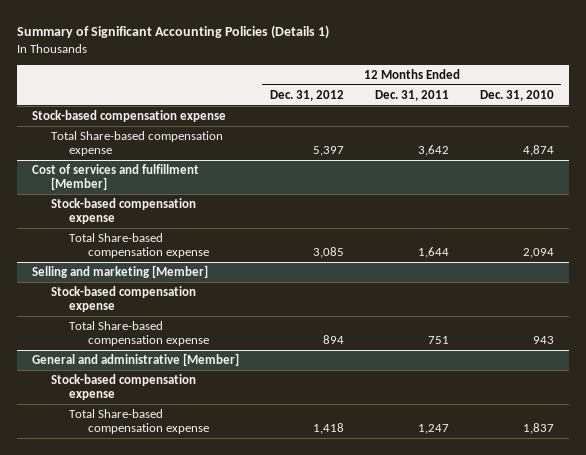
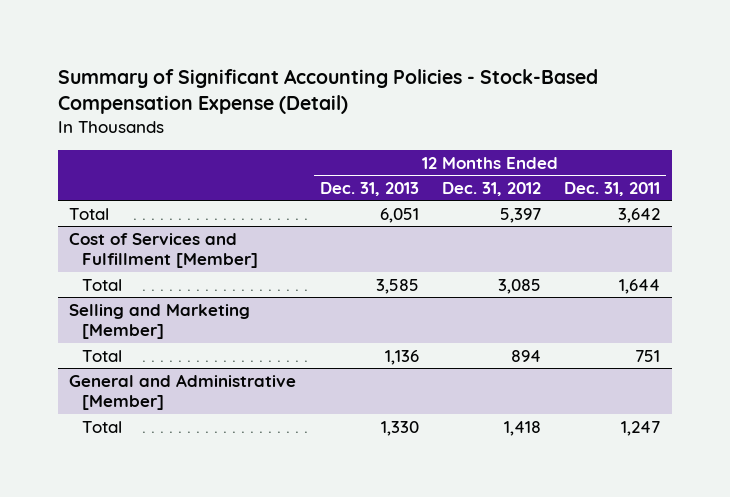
- Summary of Significant Accounting Policies (Details 1)
+ Summary of Significant Accounting Policies - Stock-Based Compensation Expense (Detail)
- | 12 Months Ended Dec. 31, 2012 | 12 Months Ended Dec. 31, 2011 | 12 Months Ended Dec. 31, 2010
+ | 12 Months Ended Dec. 31, 2013 | 12 Months Ended Dec. 31, 2012 | 12 Months Ended Dec. 31, 2011
- Stock-based compensation expense
- Total Share-based compensation expense | 5,397 | 3,642 | 4,874
- Cost of services and fulfillment [Member]
- Stock-based compensation expense
- Total Share-based compensation expense | 3,085 | 1,644 | 2,094
- Selling and marketing [Member]
- Stock-based compensation expense
- Total Share-based compensation expense | 894 | 751 | 943
- General and administrative [Member]
- Stock-based compensation expense
- Total Share-based compensation expense | 1,418 | 1,247 | 1,837
+ Total | 6,051 | 5,397 | 3,642
+ Cost of Services and Fulfillment [Member]
+ Total | 3,585 | 3,085 | 1,644
+ Selling and Marketing [Member]
+ Total | 1,136 | 894 | 751
+ General and Administrative [Member]
+ Total | 1,330 | 1,418 | 1,247

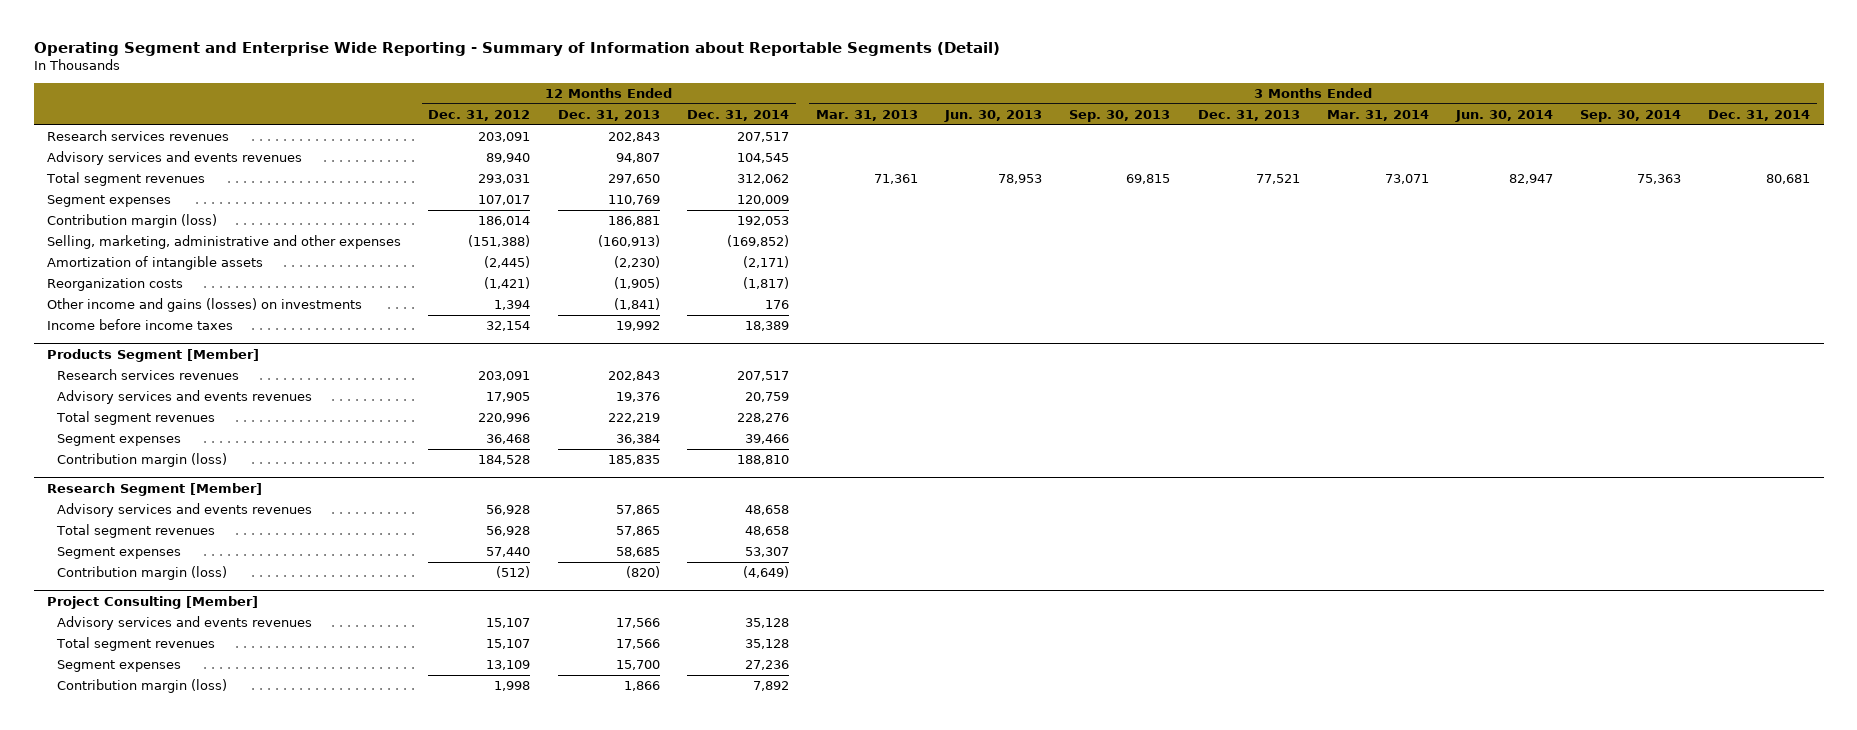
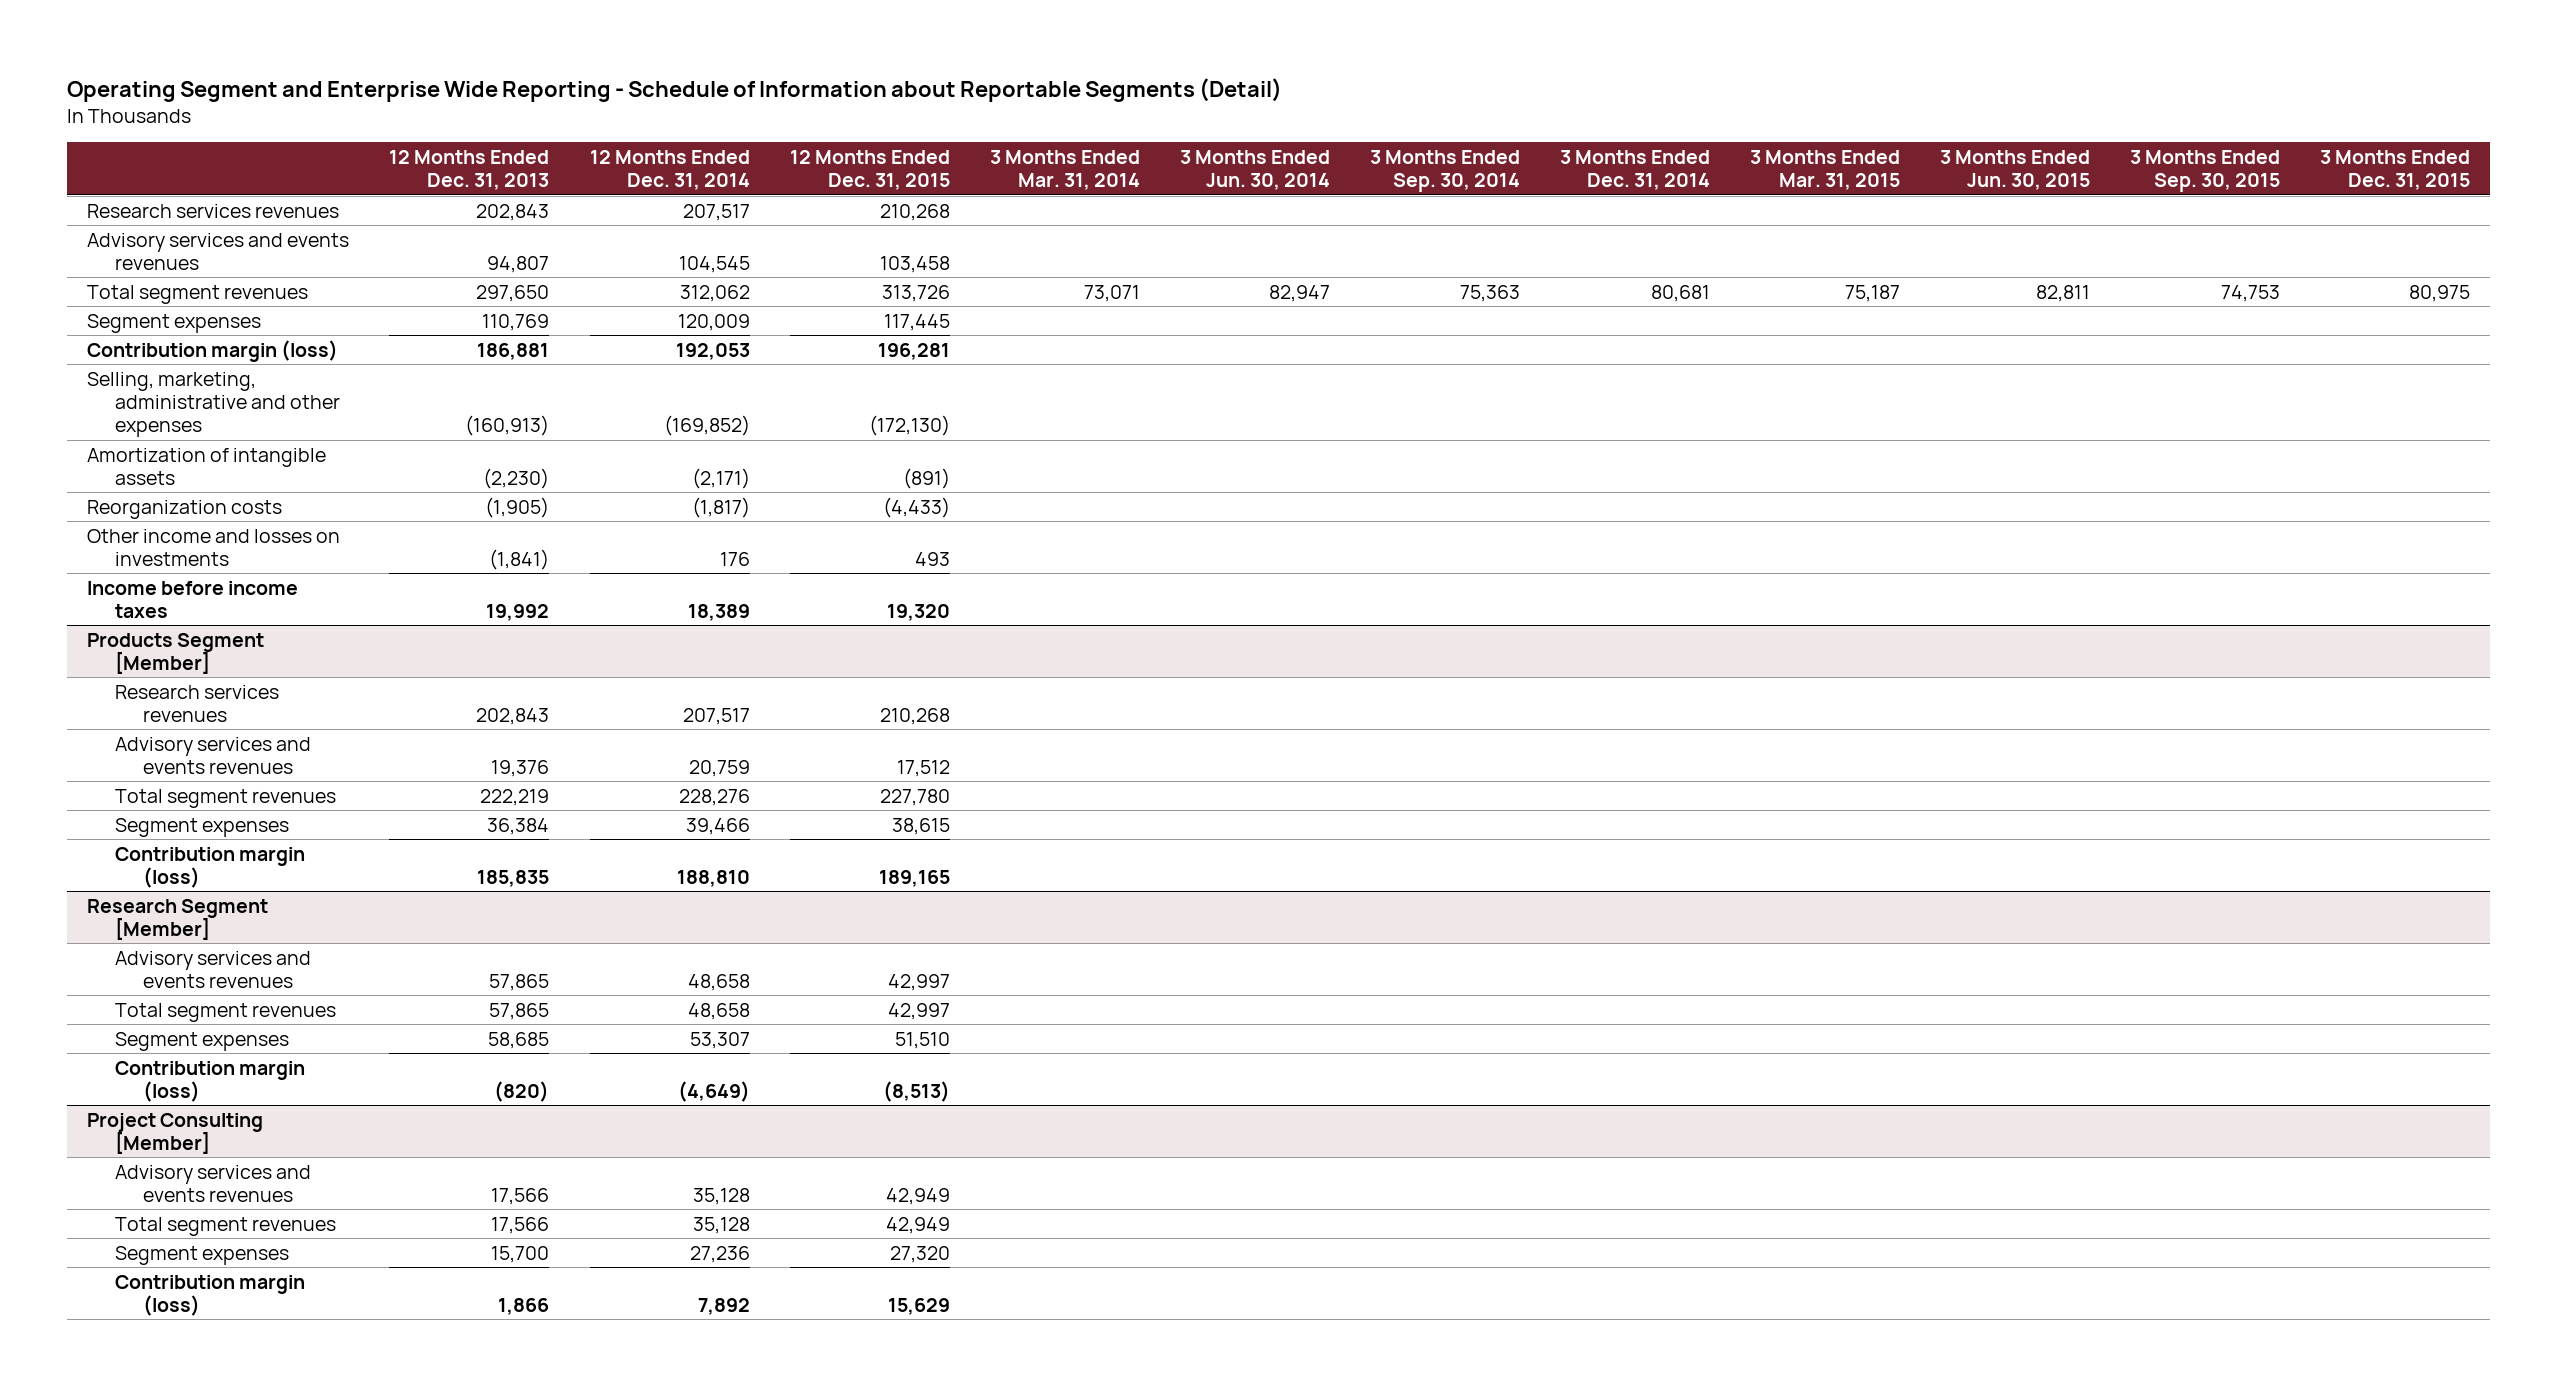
- Operating Segment and Enterprise Wide Reporting - Summary of Information about Reportable Segments (Detail)
+ Operating Segment and Enterprise Wide Reporting - Schedule of Information about Reportable Segments (Detail)
- | 12 Months Ended Dec. 31, 2012 | 12 Months Ended Dec. 31, 2013 | 12 Months Ended Dec. 31, 2014 | 3 Months Ended Mar. 31, 2013 | 3 Months Ended Jun. 30, 2013 | 3 Months Ended Sep. 30, 2013 | 3 Months Ended Dec. 31, 2013 | 3 Months Ended Mar. 31, 2014 | 3 Months Ended Jun. 30, 2014 | 3 Months Ended Sep. 30, 2014 | 3 Months Ended Dec. 31, 2014
+ | 12 Months Ended Dec. 31, 2013 | 12 Months Ended Dec. 31, 2014 | 12 Months Ended Dec. 31, 2015 | 3 Months Ended Mar. 31, 2014 | 3 Months Ended Jun. 30, 2014 | 3 Months Ended Sep. 30, 2014 | 3 Months Ended Dec. 31, 2014 | 3 Months Ended Mar. 31, 2015 | 3 Months Ended Jun. 30, 2015 | 3 Months Ended Sep. 30, 2015 | 3 Months Ended Dec. 31, 2015
- Other income and gains (losses) on investments | 1,394 | (1,841) | 176 | | | | | | | |
+ Other income and losses on investments | (1,841) | 176 | 493 | | | | | | | |

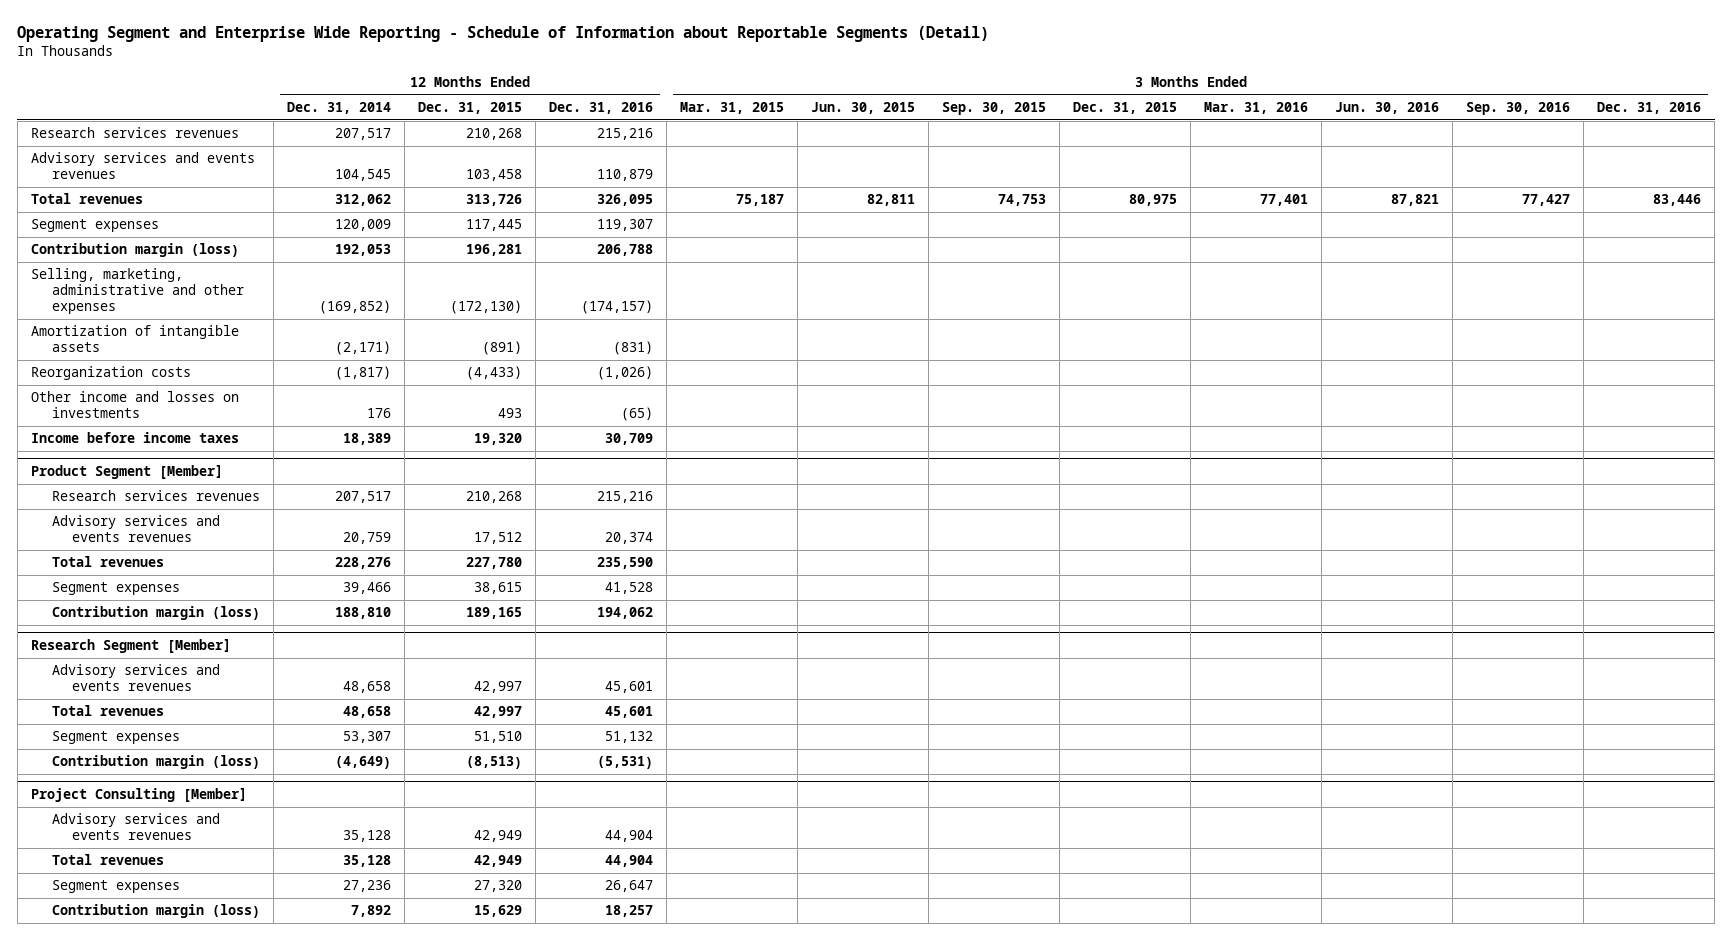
- | 12 Months Ended Dec. 31, 2013 | 12 Months Ended Dec. 31, 2014 | 12 Months Ended Dec. 31, 2015 | 3 Months Ended Mar. 31, 2014 | 3 Months Ended Jun. 30, 2014 | 3 Months Ended Sep. 30, 2014 | 3 Months Ended Dec. 31, 2014 | 3 Months Ended Mar. 31, 2015 | 3 Months Ended Jun. 30, 2015 | 3 Months Ended Sep. 30, 2015 | 3 Months Ended Dec. 31, 2015
+ | 12 Months Ended Dec. 31, 2014 | 12 Months Ended Dec. 31, 2015 | 12 Months Ended Dec. 31, 2016 | 3 Months Ended Mar. 31, 2015 | 3 Months Ended Jun. 30, 2015 | 3 Months Ended Sep. 30, 2015 | 3 Months Ended Dec. 31, 2015 | 3 Months Ended Mar. 31, 2016 | 3 Months Ended Jun. 30, 2016 | 3 Months Ended Sep. 30, 2016 | 3 Months Ended Dec. 31, 2016
- Total segment revenues | 297,650 | 312,062 | 313,726 | 73,071 | 82,947 | 75,363 | 80,681 | 75,187 | 82,811 | 74,753 | 80,975
+ Total revenues | 312,062 | 313,726 | 326,095 | 75,187 | 82,811 | 74,753 | 80,975 | 77,401 | 87,821 | 77,427 | 83,446
- Products Segment [Member]
+ Product Segment [Member]
- Total segment revenues | 222,219 | 228,276 | 227,780 | | | | | | | |
+ Total revenues | 228,276 | 227,780 | 235,590 | | | | | | | |
@ Research Segment [Member]
- Total segment revenues | 57,865 | 48,658 | 42,997 | | | | | | | |
+ Total revenues | 48,658 | 42,997 | 45,601 | | | | | | | |
@ Project Consulting [Member]
- Total segment revenues | 17,566 | 35,128 | 42,949 | | | | | | | |
+ Total revenues | 35,128 | 42,949 | 44,904 | | | | | | | |

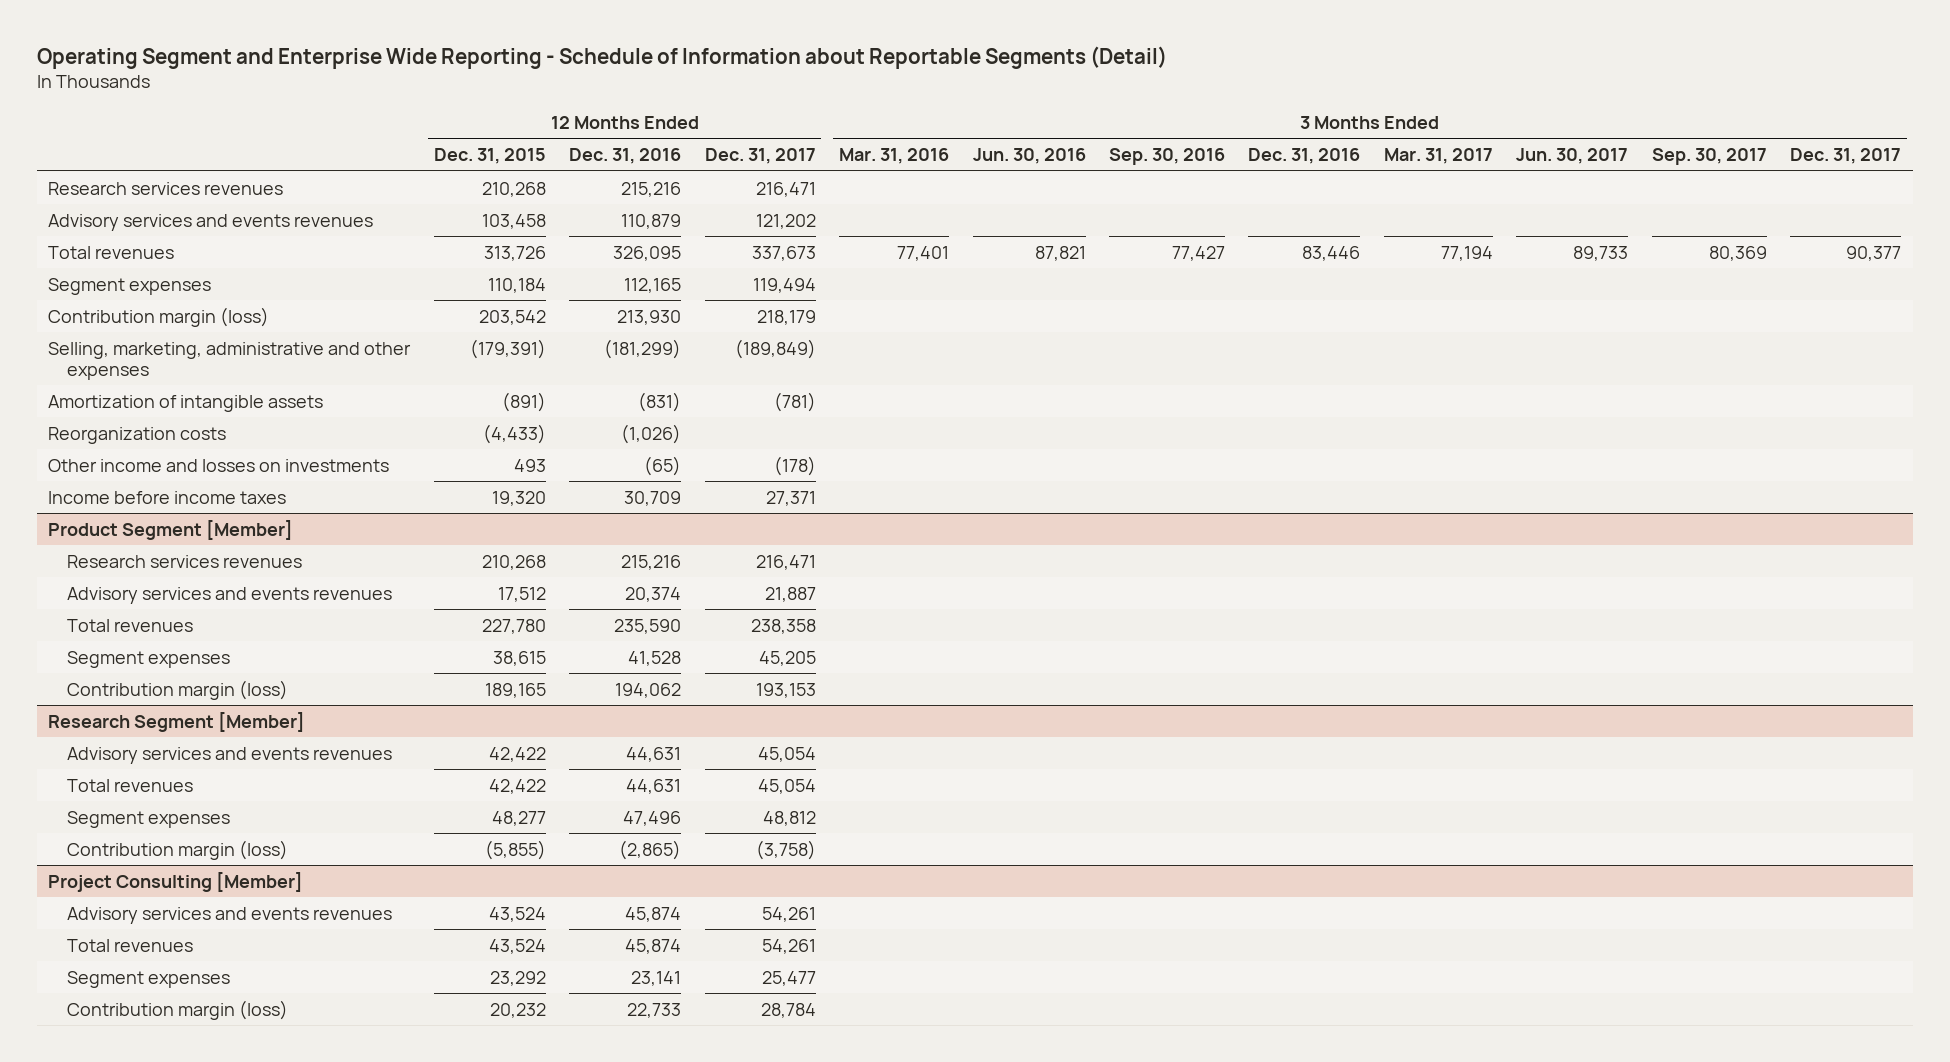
- | 12 Months Ended Dec. 31, 2014 | 12 Months Ended Dec. 31, 2015 | 12 Months Ended Dec. 31, 2016 | 3 Months Ended Mar. 31, 2015 | 3 Months Ended Jun. 30, 2015 | 3 Months Ended Sep. 30, 2015 | 3 Months Ended Dec. 31, 2015 | 3 Months Ended Mar. 31, 2016 | 3 Months Ended Jun. 30, 2016 | 3 Months Ended Sep. 30, 2016 | 3 Months Ended Dec. 31, 2016
+ | 12 Months Ended Dec. 31, 2015 | 12 Months Ended Dec. 31, 2016 | 12 Months Ended Dec. 31, 2017 | 3 Months Ended Mar. 31, 2016 | 3 Months Ended Jun. 30, 2016 | 3 Months Ended Sep. 30, 2016 | 3 Months Ended Dec. 31, 2016 | 3 Months Ended Mar. 31, 2017 | 3 Months Ended Jun. 30, 2017 | 3 Months Ended Sep. 30, 2017 | 3 Months Ended Dec. 31, 2017
- Segment expenses | 120,009 | 117,445 | 119,307 | | | | | | | |
- Contribution margin (loss) | 192,053 | 196,281 | 206,788 | | | | | | | |
- Selling, marketing, administrative and other expenses | (169,852) | (172,130) | (174,157) | | | | | | | |
+ Segment expenses | 110,184 | 112,165 | 119,494 | | | | | | | |
+ Contribution margin (loss) | 203,542 | 213,930 | 218,179 | | | | | | | |
+ Selling, marketing, administrative and other expenses | (179,391) | (181,299) | (189,849) | | | | | | | |
@ Research Segment [Member]
- Advisory services and events revenues | 48,658 | 42,997 | 45,601 | | | | | | | |
- Total revenues | 48,658 | 42,997 | 45,601 | | | | | | | |
- Segment expenses | 53,307 | 51,510 | 51,132 | | | | | | | |
- Contribution margin (loss) | (4,649) | (8,513) | (5,531) | | | | | | | |
+ Advisory services and events revenues | 42,422 | 44,631 | 45,054 | | | | | | | |
+ Total revenues | 42,422 | 44,631 | 45,054 | | | | | | | |
+ Segment expenses | 48,277 | 47,496 | 48,812 | | | | | | | |
+ Contribution margin (loss) | (5,855) | (2,865) | (3,758) | | | | | | | |
@ Project Consulting [Member]
- Advisory services and events revenues | 35,128 | 42,949 | 44,904 | | | | | | | |
- Total revenues | 35,128 | 42,949 | 44,904 | | | | | | | |
- Segment expenses | 27,236 | 27,320 | 26,647 | | | | | | | |
- Contribution margin (loss) | 7,892 | 15,629 | 18,257 | | | | | | | |
+ Advisory services and events revenues | 43,524 | 45,874 | 54,261 | | | | | | | |
+ Total revenues | 43,524 | 45,874 | 54,261 | | | | | | | |
+ Segment expenses | 23,292 | 23,141 | 25,477 | | | | | | | |
+ Contribution margin (loss) | 20,232 | 22,733 | 28,784 | | | | | | | |

